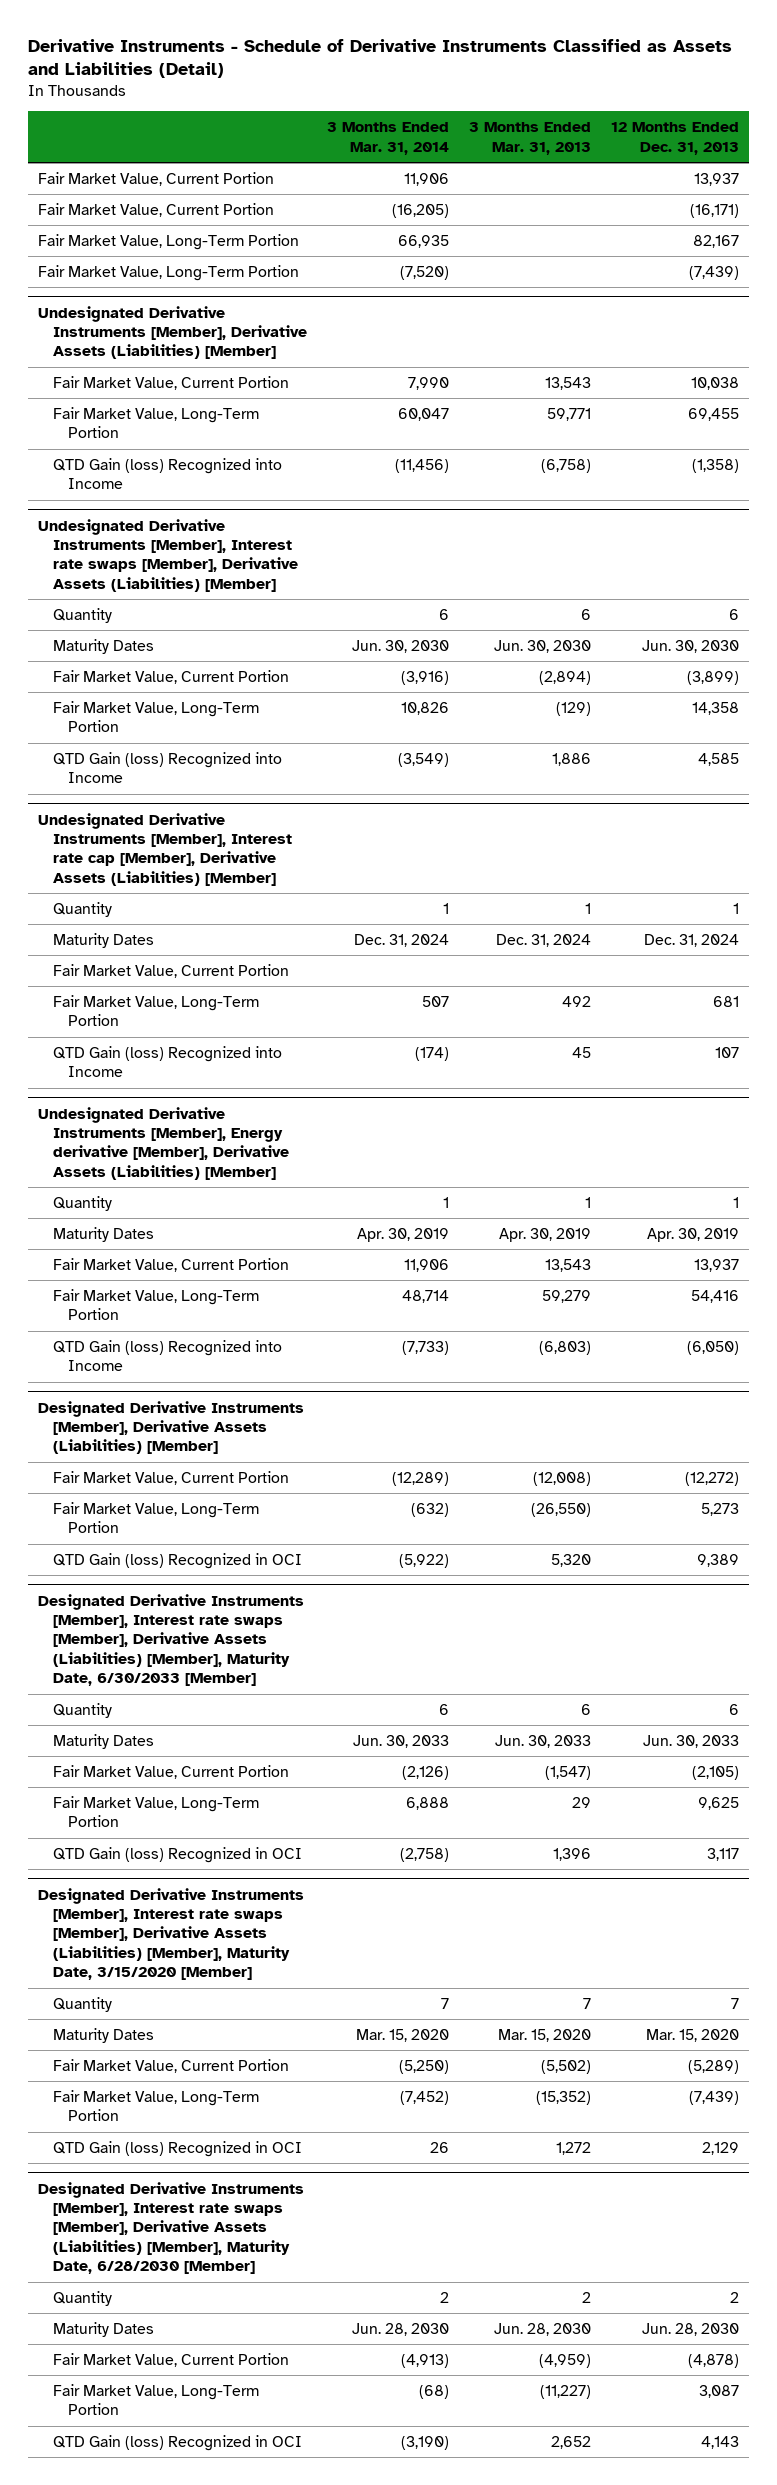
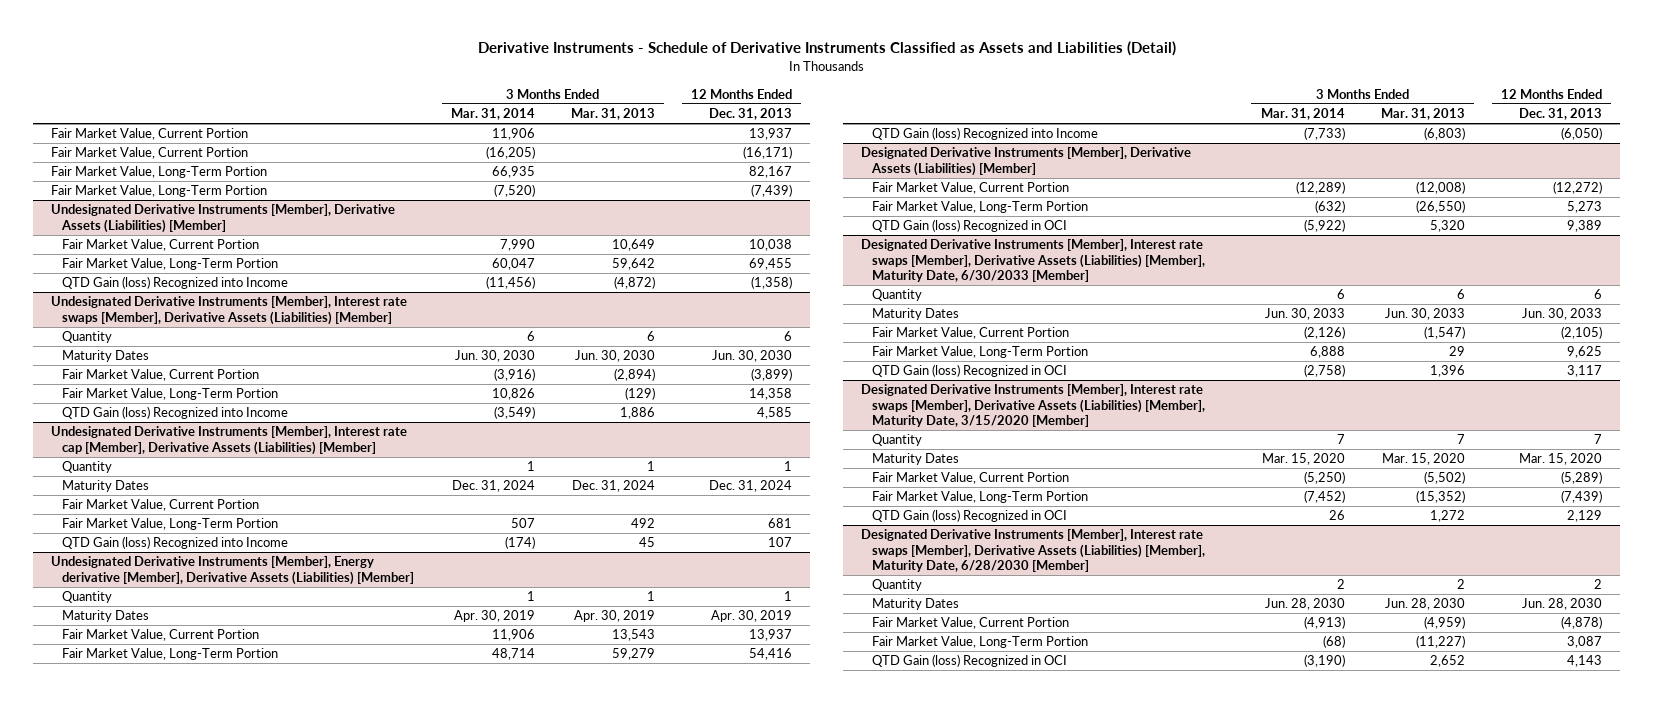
@ Undesignated Derivative Instruments [Member], Derivative Assets (Liabilities) [Member]
- Fair Market Value, Current Portion | 7,990 | 13,543 | 10,038
- Fair Market Value, Long-Term Portion | 60,047 | 59,771 | 69,455
- QTD Gain (loss) Recognized into Income | (11,456) | (6,758) | (1,358)
+ Fair Market Value, Current Portion | 7,990 | 10,649 | 10,038
+ Fair Market Value, Long-Term Portion | 60,047 | 59,642 | 69,455
+ QTD Gain (loss) Recognized into Income | (11,456) | (4,872) | (1,358)

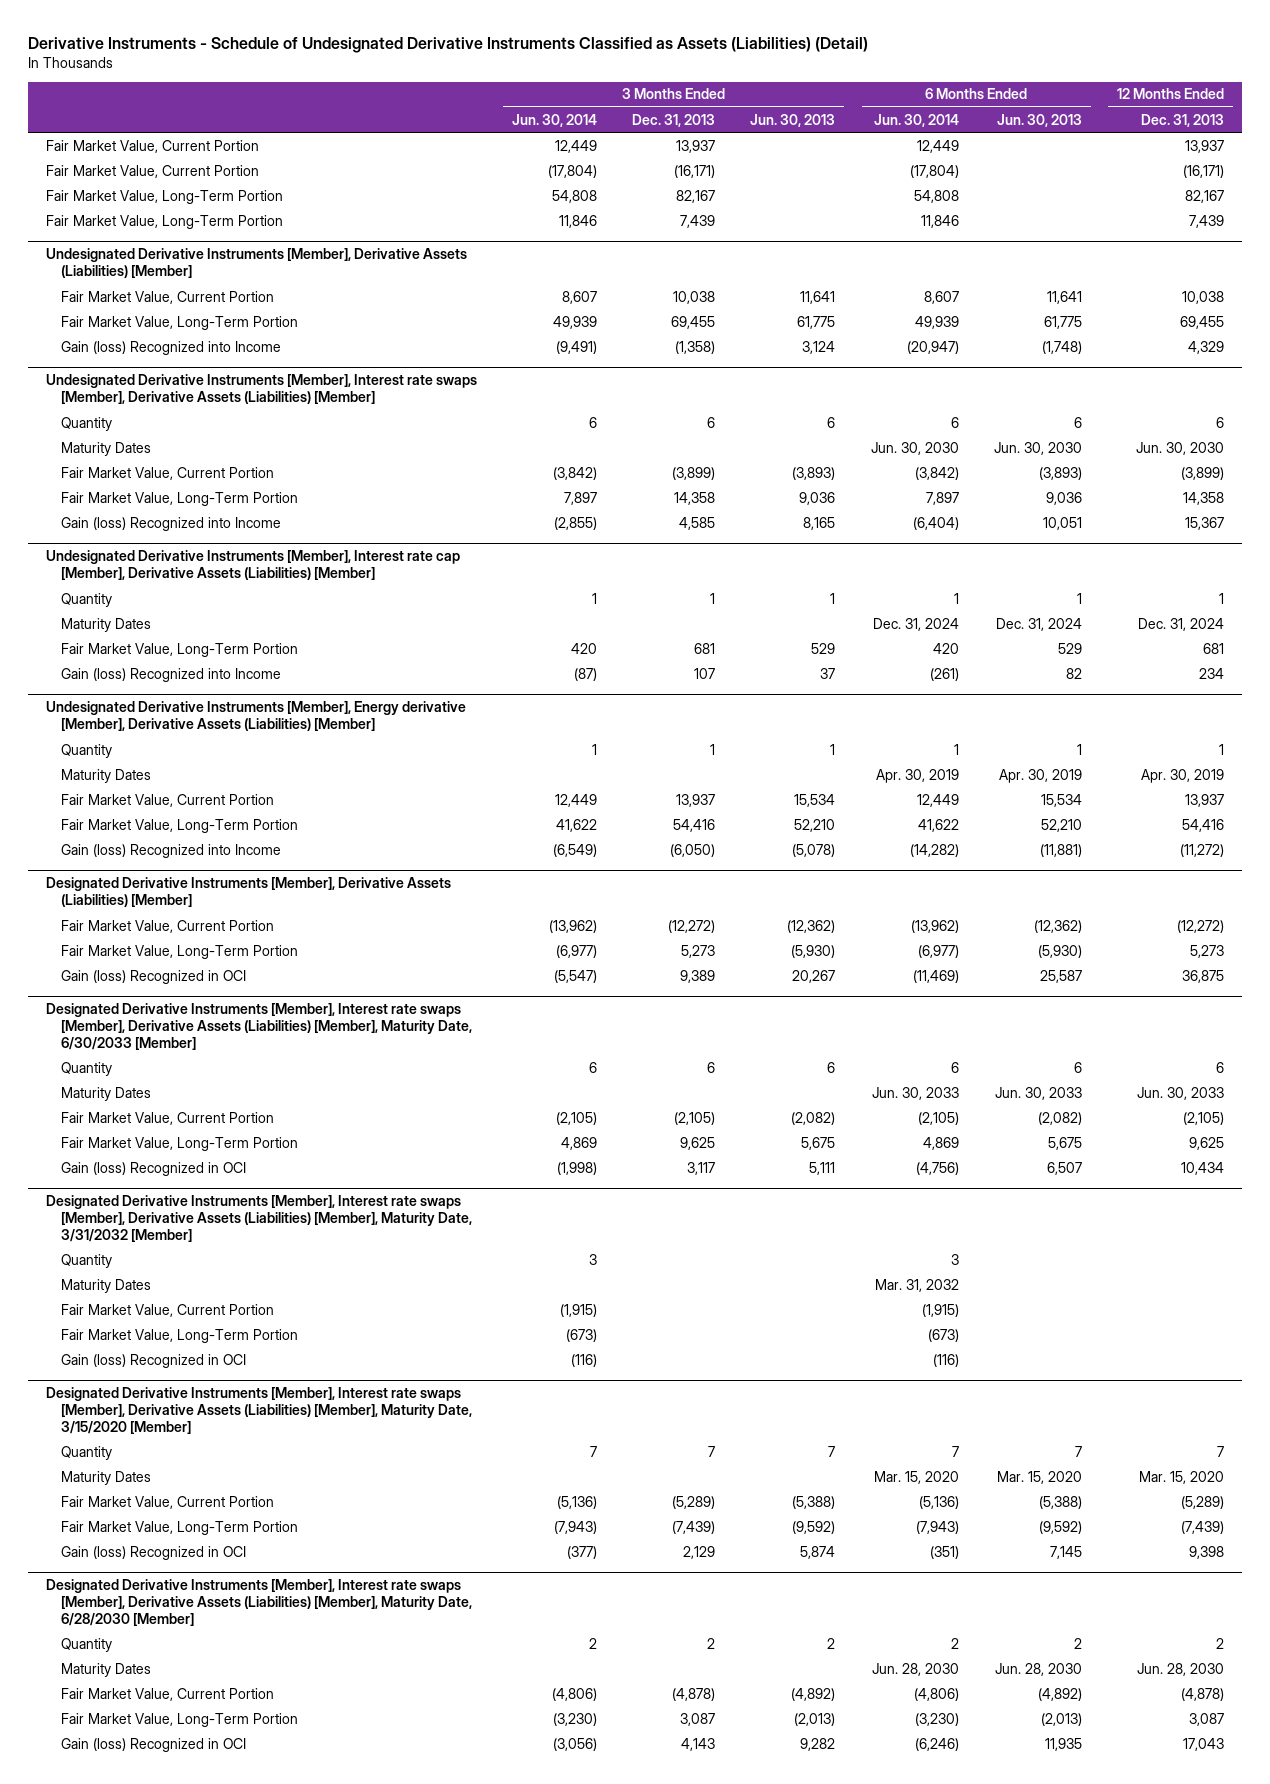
- Derivative Instruments - Schedule of Derivative Instruments Classified as Assets and Liabilities (Detail)
+ Derivative Instruments - Schedule of Undesignated Derivative Instruments Classified as Assets (Liabilities) (Detail)
- | 3 Months Ended Mar. 31, 2014 | 3 Months Ended Mar. 31, 2013 | 12 Months Ended Dec. 31, 2013
+ | 3 Months Ended Jun. 30, 2014 | 3 Months Ended Dec. 31, 2013 | 3 Months Ended Jun. 30, 2013 | 6 Months Ended Jun. 30, 2014 | 6 Months Ended Jun. 30, 2013 | 12 Months Ended Dec. 31, 2013
- Fair Market Value, Long-Term Portion | (7,520) | | (7,439)
+ Fair Market Value, Long-Term Portion | 11,846 | 7,439 | | 11,846 | | 7,439
@ Undesignated Derivative Instruments [Member], Derivative Assets (Liabilities) [Member]
- QTD Gain (loss) Recognized into Income | (11,456) | (4,872) | (1,358)
+ Gain (loss) Recognized into Income | (9,491) | (1,358) | 3,124 | (20,947) | (1,748) | 4,329
@ Undesignated Derivative Instruments [Member], Interest rate swaps [Member], Derivative Assets (Liabilities) [Member]
- QTD Gain (loss) Recognized into Income | (3,549) | 1,886 | 4,585
+ Gain (loss) Recognized into Income | (2,855) | 4,585 | 8,165 | (6,404) | 10,051 | 15,367
@ Undesignated Derivative Instruments [Member], Interest rate cap [Member], Derivative Assets (Liabilities) [Member]
- Fair Market Value, Current Portion
- QTD Gain (loss) Recognized into Income | (174) | 45 | 107
+ Gain (loss) Recognized into Income | (87) | 107 | 37 | (261) | 82 | 234
@ Undesignated Derivative Instruments [Member], Energy derivative [Member], Derivative Assets (Liabilities) [Member]
- QTD Gain (loss) Recognized into Income | (7,733) | (6,803) | (6,050)
+ Gain (loss) Recognized into Income | (6,549) | (6,050) | (5,078) | (14,282) | (11,881) | (11,272)
@ Designated Derivative Instruments [Member], Derivative Assets (Liabilities) [Member]
- QTD Gain (loss) Recognized in OCI | (5,922) | 5,320 | 9,389
+ Gain (loss) Recognized in OCI | (5,547) | 9,389 | 20,267 | (11,469) | 25,587 | 36,875
@ Designated Derivative Instruments [Member], Interest rate swaps [Member], Derivative Assets (Liabilities) [Member], Maturity Date, 6/30/2033 [Member]
- QTD Gain (loss) Recognized in OCI | (2,758) | 1,396 | 3,117
+ Gain (loss) Recognized in OCI | (1,998) | 3,117 | 5,111 | (4,756) | 6,507 | 10,434
+ Designated Derivative Instruments [Member], Interest rate swaps [Member], Derivative Assets (Liabilities) [Member], Maturity Date, 3/31/2032 [Member]
+ Quantity | 3 | | | 3 | |
+ Maturity Dates | | | | Mar. 31, 2032 | |
+ Fair Market Value, Current Portion | (1,915) | | | (1,915) | |
+ Fair Market Value, Long-Term Portion | (673) | | | (673) | |
+ Gain (loss) Recognized in OCI | (116) | | | (116) | |
@ Designated Derivative Instruments [Member], Interest rate swaps [Member], Derivative Assets (Liabilities) [Member], Maturity Date, 3/15/2020 [Member]
- QTD Gain (loss) Recognized in OCI | 26 | 1,272 | 2,129
+ Gain (loss) Recognized in OCI | (377) | 2,129 | 5,874 | (351) | 7,145 | 9,398
@ Designated Derivative Instruments [Member], Interest rate swaps [Member], Derivative Assets (Liabilities) [Member], Maturity Date, 6/28/2030 [Member]
- QTD Gain (loss) Recognized in OCI | (3,190) | 2,652 | 4,143
+ Gain (loss) Recognized in OCI | (3,056) | 4,143 | 9,282 | (6,246) | 11,935 | 17,043

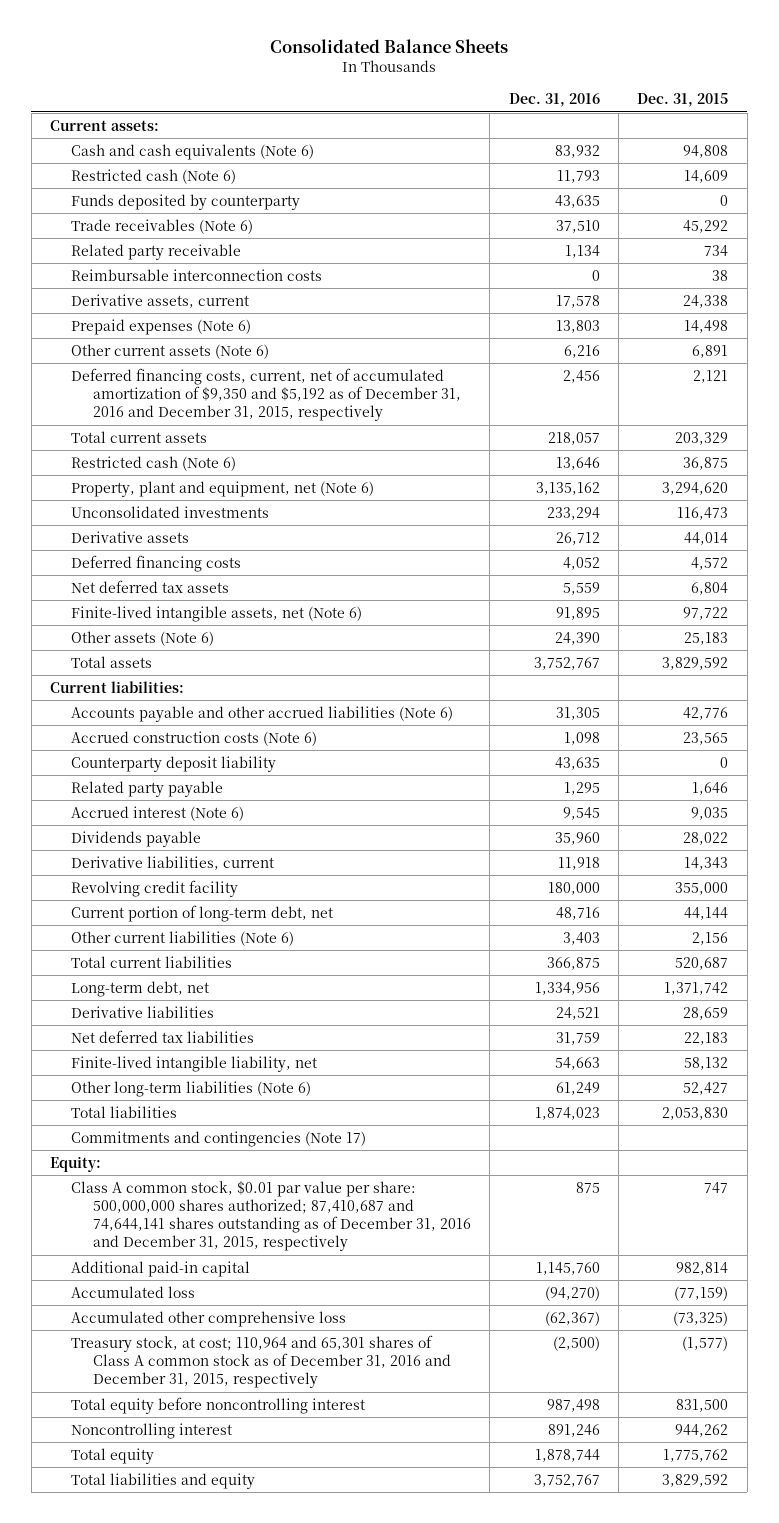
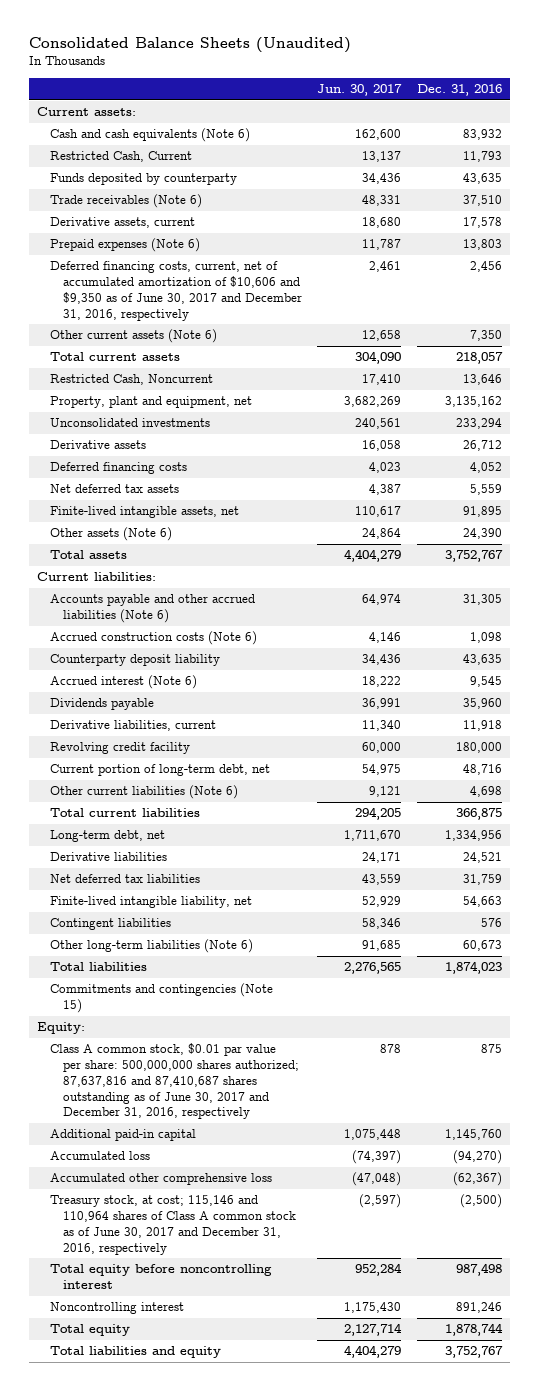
- Consolidated Balance Sheets
+ Consolidated Balance Sheets (Unaudited)
- | Dec. 31, 2016 | Dec. 31, 2015
+ | Jun. 30, 2017 | Dec. 31, 2016
- Restricted cash (Note 6) | 11,793 | 14,609
+ Restricted Cash, Current | 13,137 | 11,793
- Related party receivable | 1,134 | 734
- Reimbursable interconnection costs | 0 | 38
- Other current assets (Note 6) | 6,216 | 6,891
- Deferred financing costs, current, net of accumulated amortization of $9,350 and $5,192 as of December 31, 2016 and December 31, 2015, respectively | 2,456 | 2,121
+ Deferred financing costs, current, net of accumulated amortization of $10,606 and $9,350 as of June 30, 2017 and December 31, 2016, respectively | 2,461 | 2,456
+ Other current assets (Note 6) | 12,658 | 7,350
- Restricted cash (Note 6) | 13,646 | 36,875
- Property, plant and equipment, net (Note 6) | 3,135,162 | 3,294,620
+ Restricted Cash, Noncurrent | 17,410 | 13,646
+ Property, plant and equipment, net | 3,682,269 | 3,135,162
- Finite-lived intangible assets, net (Note 6) | 91,895 | 97,722
+ Finite-lived intangible assets, net | 110,617 | 91,895
- Related party payable | 1,295 | 1,646
- Other current liabilities (Note 6) | 3,403 | 2,156
+ Other current liabilities (Note 6) | 9,121 | 4,698
- Other long-term liabilities (Note 6) | 61,249 | 52,427
+ Contingent liabilities | 58,346 | 576
+ Other long-term liabilities (Note 6) | 91,685 | 60,673
- Commitments and contingencies (Note 17)
+ Commitments and contingencies (Note 15)
- Class A common stock, $0.01 par value per share: 500,000,000 shares authorized; 87,410,687 and 74,644,141 shares outstanding as of December 31, 2016 and December 31, 2015, respectively | 875 | 747
+ Class A common stock, $0.01 par value per share: 500,000,000 shares authorized; 87,637,816 and 87,410,687 shares outstanding as of June 30, 2017 and December 31, 2016, respectively | 878 | 875
- Treasury stock, at cost; 110,964 and 65,301 shares of Class A common stock as of December 31, 2016 and December 31, 2015, respectively | (2,500) | (1,577)
+ Treasury stock, at cost; 115,146 and 110,964 shares of Class A common stock as of June 30, 2017 and December 31, 2016, respectively | (2,597) | (2,500)

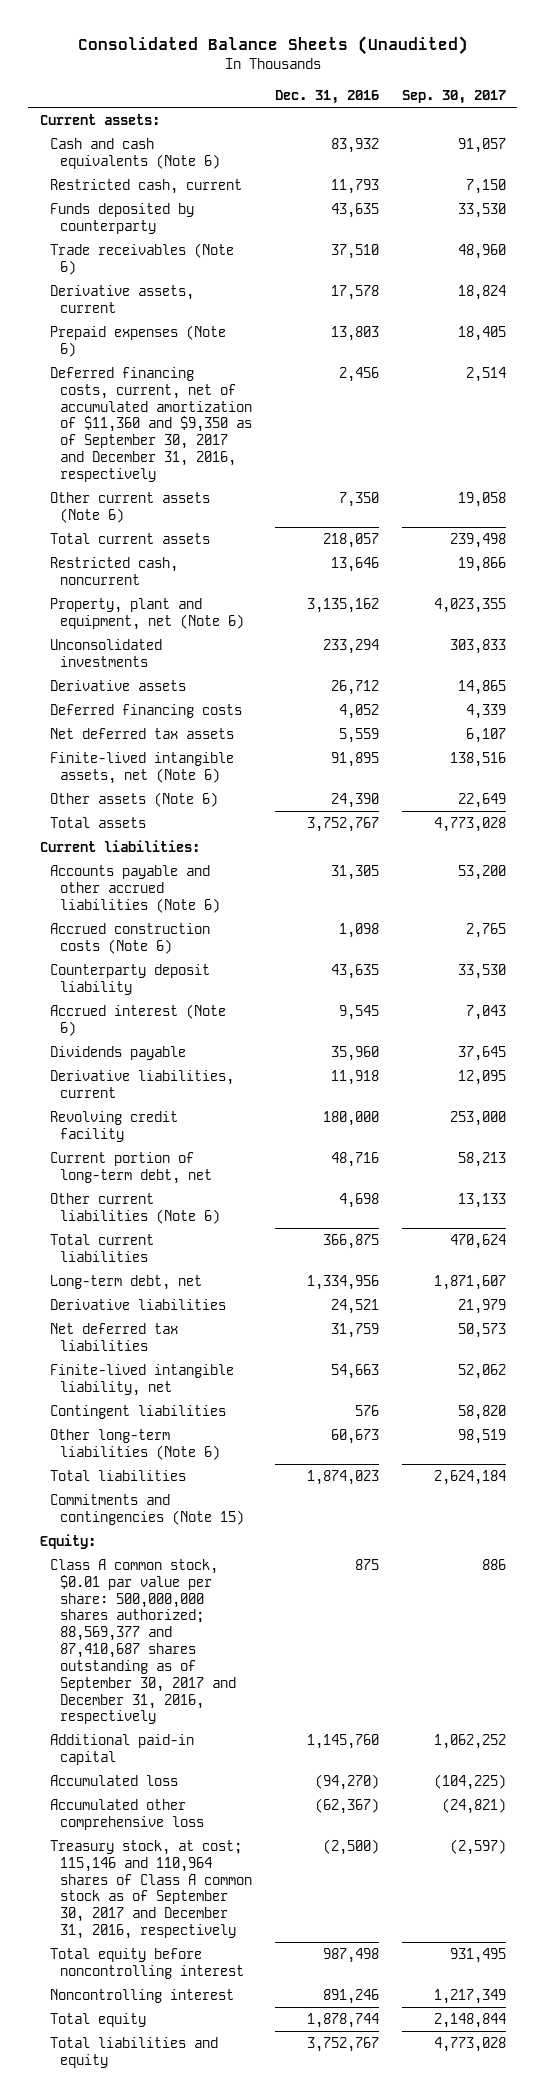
- | Jun. 30, 2017 | Dec. 31, 2016
+ | Dec. 31, 2016 | Sep. 30, 2017
- Restricted Cash, Current | 13,137 | 11,793
+ Restricted cash, current | 11,793 | 7,150
- Deferred financing costs, current, net of accumulated amortization of $10,606 and $9,350 as of June 30, 2017 and December 31, 2016, respectively | 2,461 | 2,456
+ Deferred financing costs, current, net of accumulated amortization of $11,360 and $9,350 as of September 30, 2017 and December 31, 2016, respectively | 2,456 | 2,514
- Restricted Cash, Noncurrent | 17,410 | 13,646
- Property, plant and equipment, net | 3,682,269 | 3,135,162
+ Restricted cash, noncurrent | 13,646 | 19,866
+ Property, plant and equipment, net (Note 6) | 3,135,162 | 4,023,355
- Finite-lived intangible assets, net | 110,617 | 91,895
+ Finite-lived intangible assets, net (Note 6) | 91,895 | 138,516
- Class A common stock, $0.01 par value per share: 500,000,000 shares authorized; 87,637,816 and 87,410,687 shares outstanding as of June 30, 2017 and December 31, 2016, respectively | 878 | 875
+ Class A common stock, $0.01 par value per share: 500,000,000 shares authorized; 88,569,377 and 87,410,687 shares outstanding as of September 30, 2017 and December 31, 2016, respectively | 875 | 886
- Treasury stock, at cost; 115,146 and 110,964 shares of Class A common stock as of June 30, 2017 and December 31, 2016, respectively | (2,597) | (2,500)
+ Treasury stock, at cost; 115,146 and 110,964 shares of Class A common stock as of September 30, 2017 and December 31, 2016, respectively | (2,500) | (2,597)

